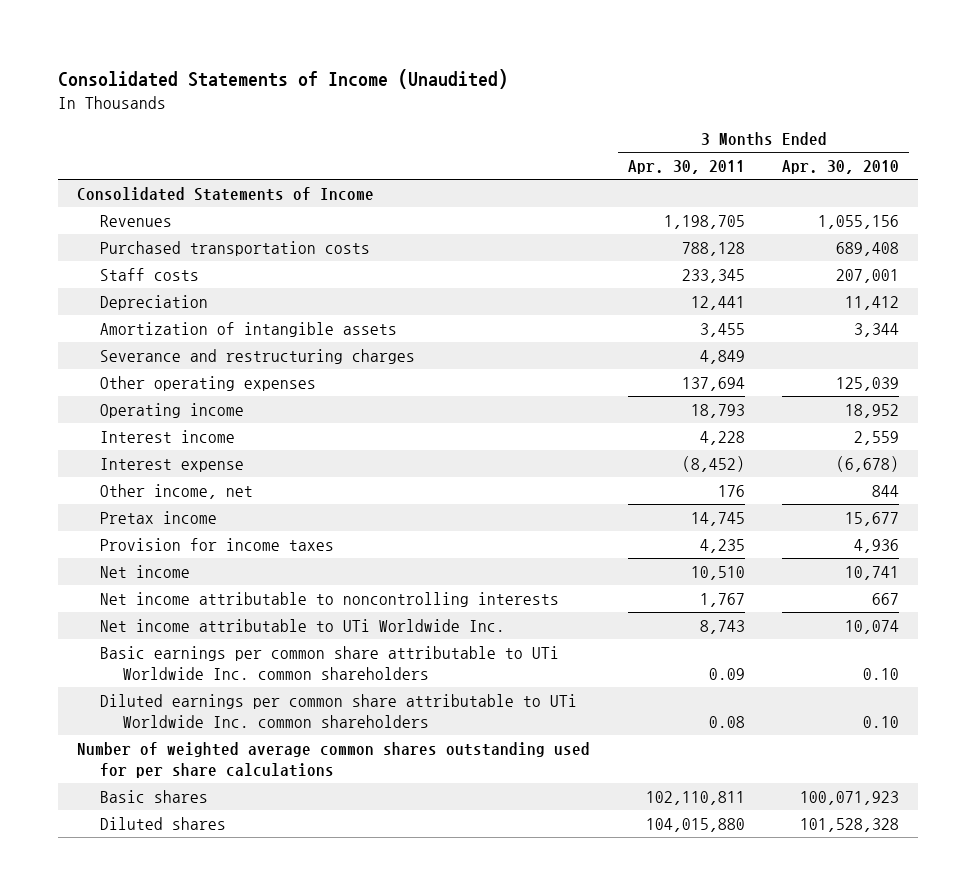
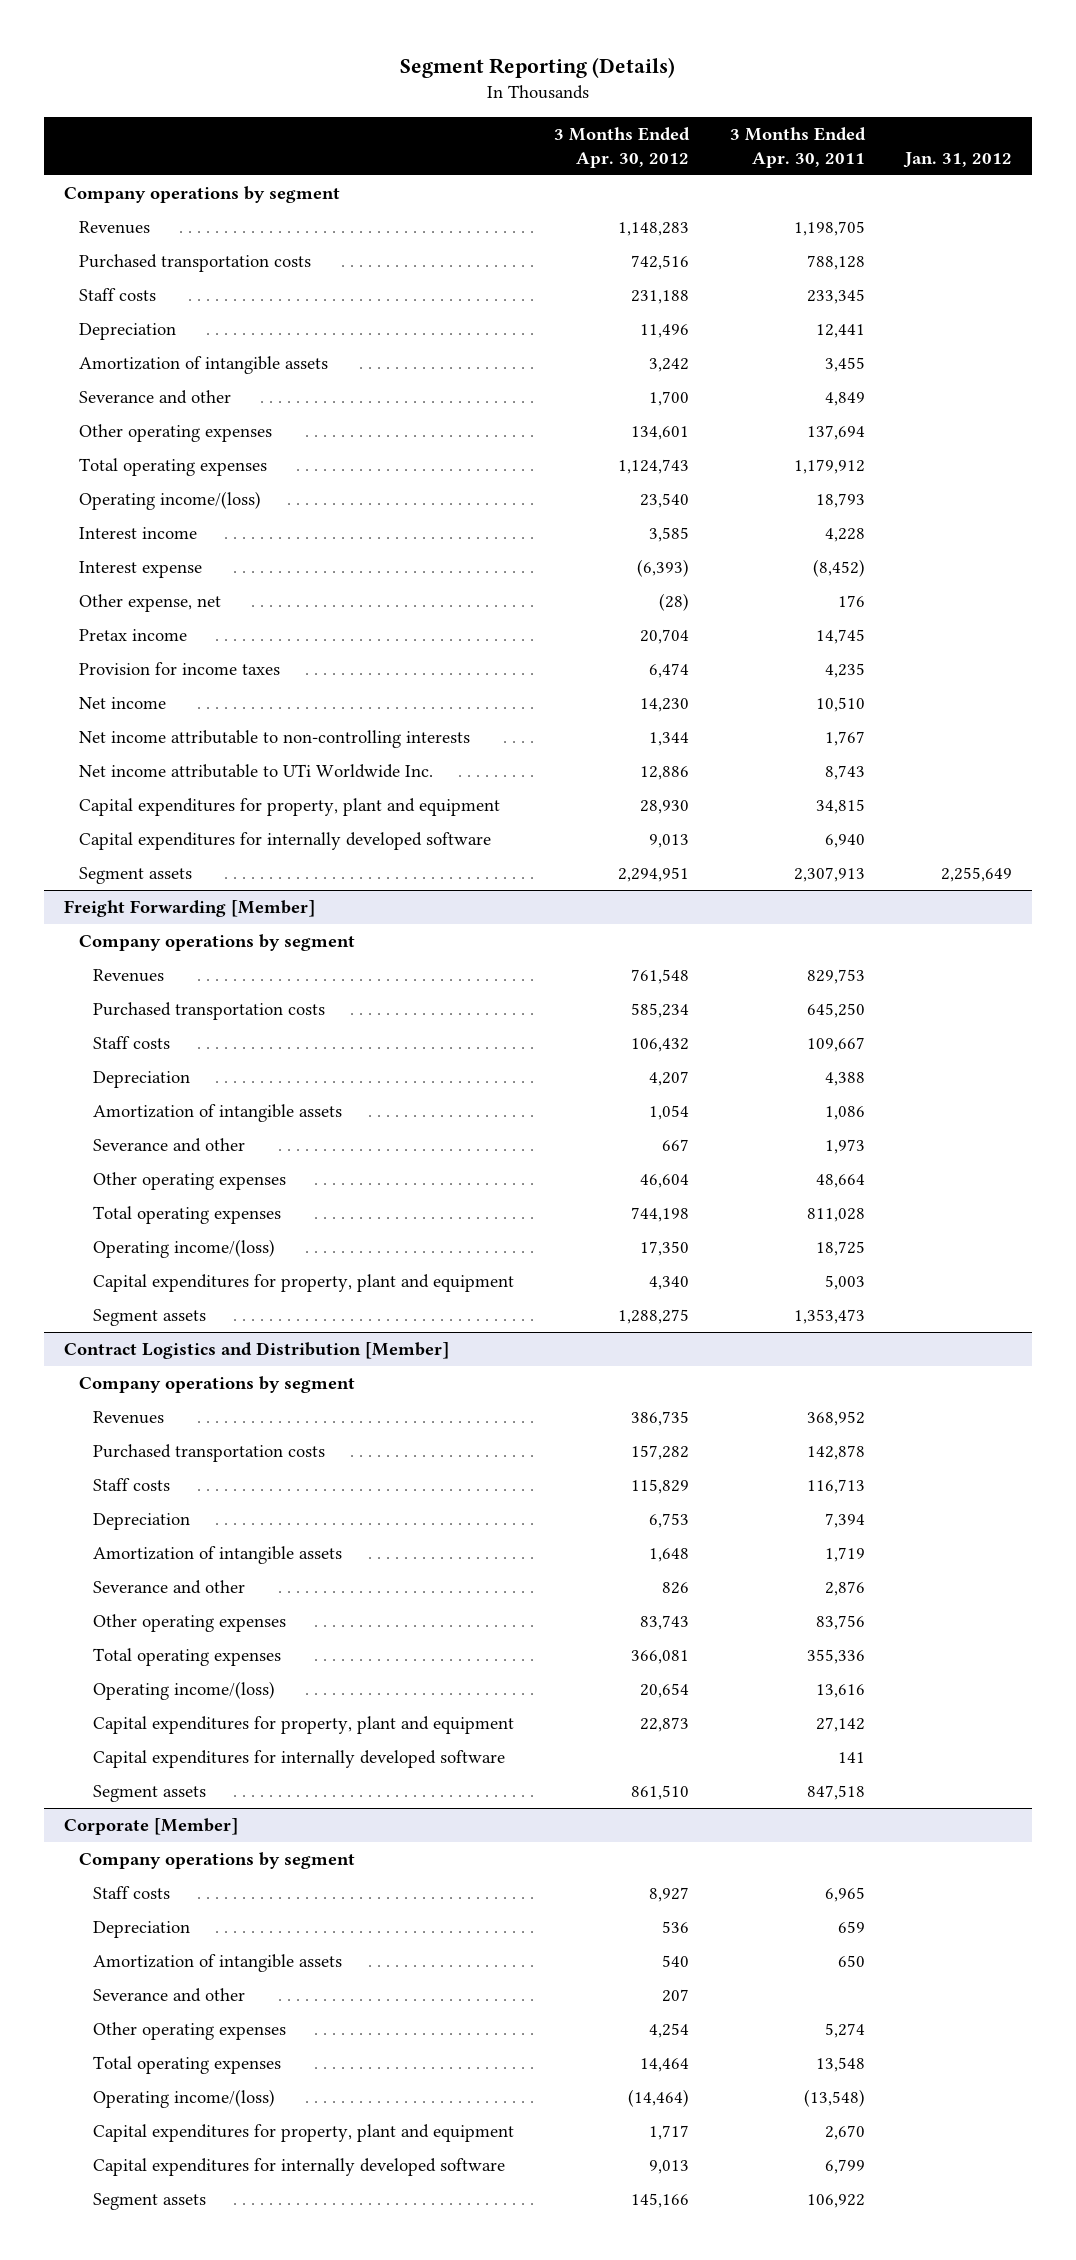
- Consolidated Statements of Income (Unaudited)
+ Segment Reporting (Details)
- | 3 Months Ended Apr. 30, 2011 | 3 Months Ended Apr. 30, 2010
+ | 3 Months Ended Apr. 30, 2012 | 3 Months Ended Apr. 30, 2011 | Jan. 31, 2012
- Consolidated Statements of Income
+ Company operations by segment
- Severance and restructuring charges | 4,849 |
+ Severance and other | 1,700 | 4,849 |
- Operating income | 18,793 | 18,952
+ Total operating expenses | 1,124,743 | 1,179,912 |
+ Operating income/(loss) | 23,540 | 18,793 |
- Other income, net | 176 | 844
+ Other expense, net | (28) | 176 |
- Net income attributable to noncontrolling interests | 1,767 | 667
+ Net income attributable to non-controlling interests | 1,344 | 1,767 |
- Basic earnings per common share attributable to UTi Worldwide Inc. common shareholders | 0.09 | 0.10
- Diluted earnings per common share attributable to UTi Worldwide Inc. common shareholders | 0.08 | 0.10
- Number of weighted average common shares outstanding used for per share calculations
- Basic shares | 102,110,811 | 100,071,923
- Diluted shares | 104,015,880 | 101,528,328
+ Capital expenditures for property, plant and equipment | 28,930 | 34,815 |
+ Capital expenditures for internally developed software | 9,013 | 6,940 |
+ Segment assets | 2,294,951 | 2,307,913 | 2,255,649
+ Freight Forwarding [Member]
+ Company operations by segment
+ Revenues | 761,548 | 829,753 |
+ Purchased transportation costs | 585,234 | 645,250 |
+ Staff costs | 106,432 | 109,667 |
+ Depreciation | 4,207 | 4,388 |
+ Amortization of intangible assets | 1,054 | 1,086 |
+ Severance and other | 667 | 1,973 |
+ Other operating expenses | 46,604 | 48,664 |
+ Total operating expenses | 744,198 | 811,028 |
+ Operating income/(loss) | 17,350 | 18,725 |
+ Capital expenditures for property, plant and equipment | 4,340 | 5,003 |
+ Segment assets | 1,288,275 | 1,353,473 |
+ Contract Logistics and Distribution [Member]
+ Company operations by segment
+ Revenues | 386,735 | 368,952 |
+ Purchased transportation costs | 157,282 | 142,878 |
+ Staff costs | 115,829 | 116,713 |
+ Depreciation | 6,753 | 7,394 |
+ Amortization of intangible assets | 1,648 | 1,719 |
+ Severance and other | 826 | 2,876 |
+ Other operating expenses | 83,743 | 83,756 |
+ Total operating expenses | 366,081 | 355,336 |
+ Operating income/(loss) | 20,654 | 13,616 |
+ Capital expenditures for property, plant and equipment | 22,873 | 27,142 |
+ Capital expenditures for internally developed software | | 141 |
+ Segment assets | 861,510 | 847,518 |
+ Corporate [Member]
+ Company operations by segment
+ Staff costs | 8,927 | 6,965 |
+ Depreciation | 536 | 659 |
+ Amortization of intangible assets | 540 | 650 |
+ Severance and other | 207 | |
+ Other operating expenses | 4,254 | 5,274 |
+ Total operating expenses | 14,464 | 13,548 |
+ Operating income/(loss) | (14,464) | (13,548) |
+ Capital expenditures for property, plant and equipment | 1,717 | 2,670 |
+ Capital expenditures for internally developed software | 9,013 | 6,799 |
+ Segment assets | 145,166 | 106,922 |

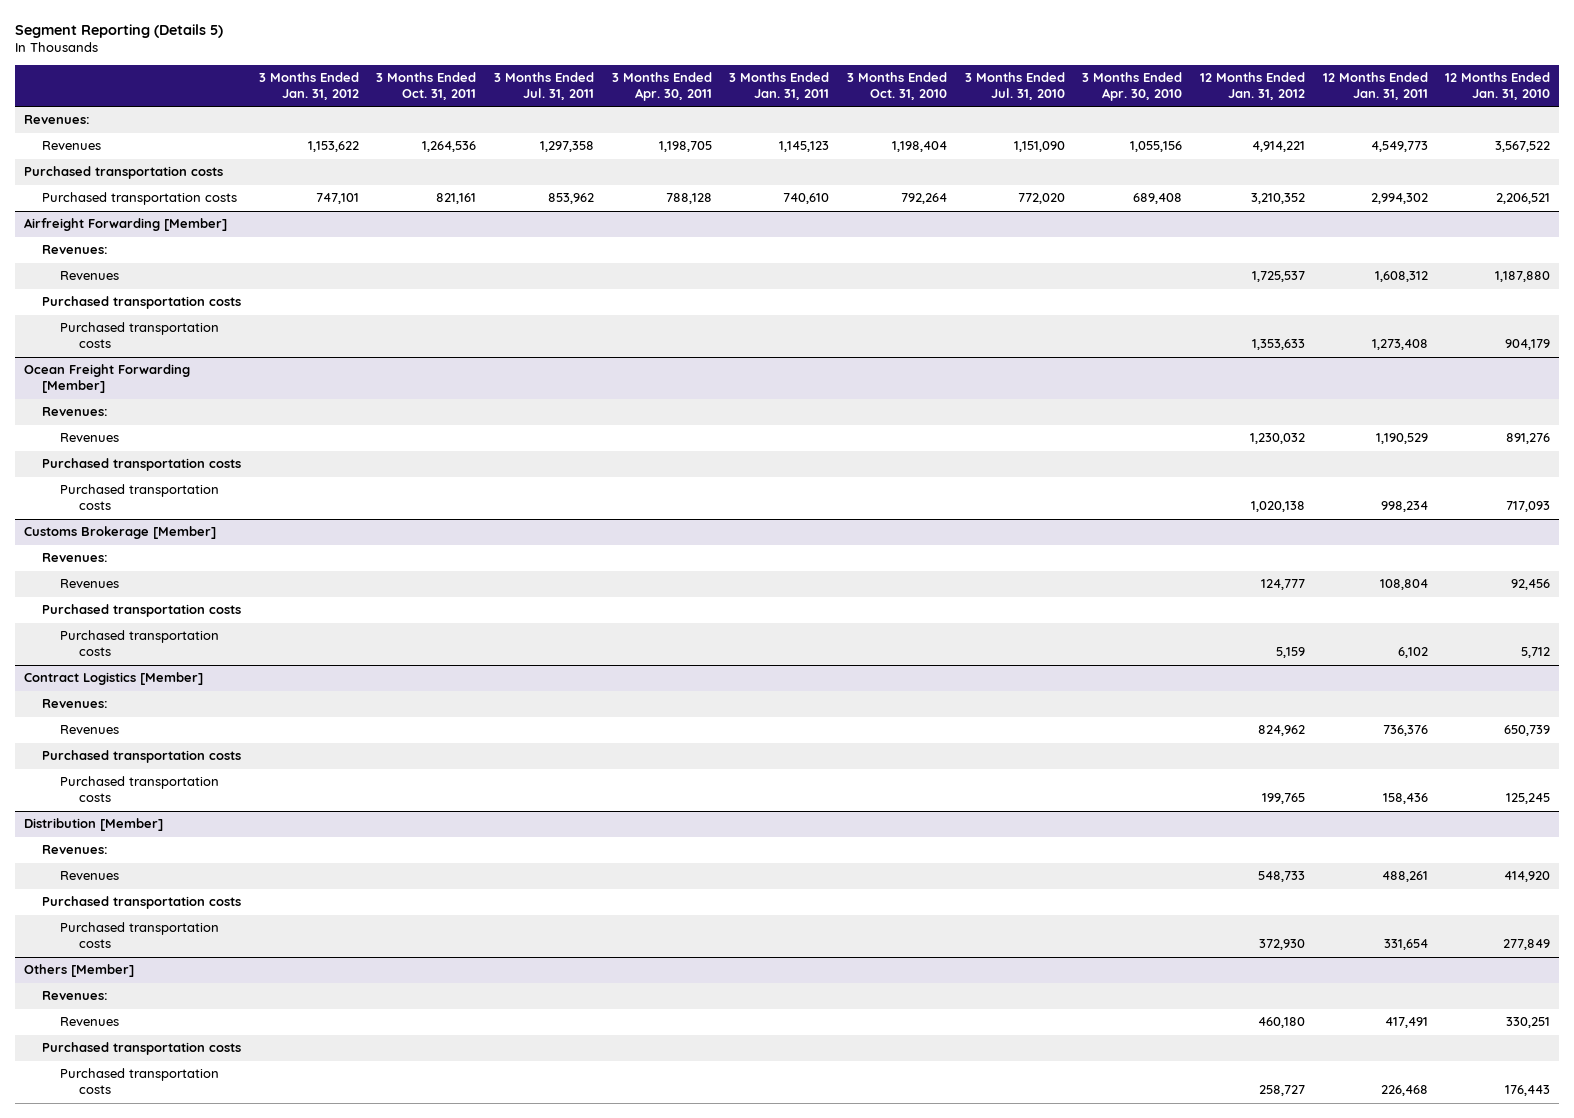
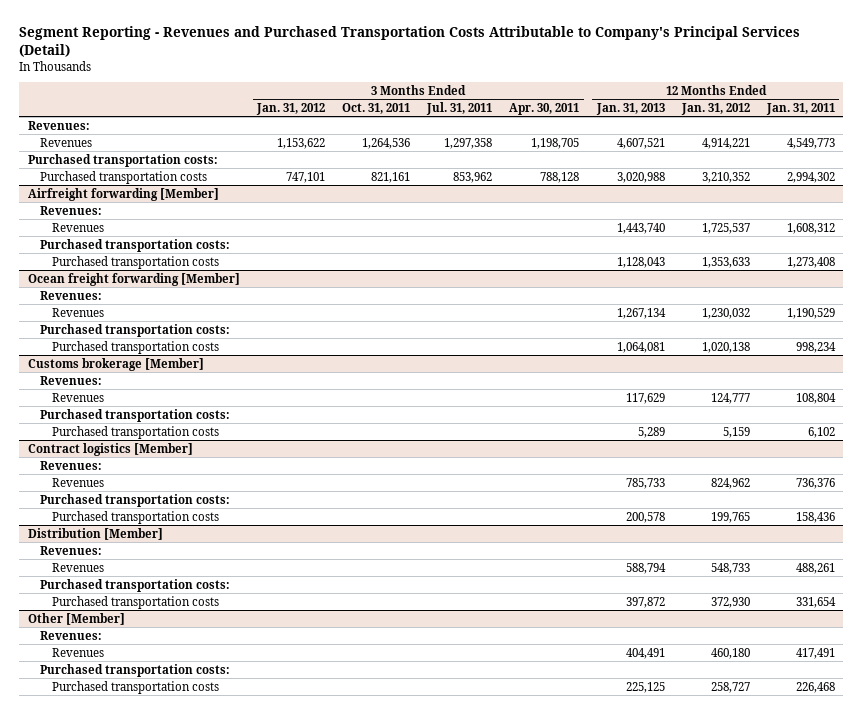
- Segment Reporting (Details 5)
+ Segment Reporting - Revenues and Purchased Transportation Costs Attributable to Company's Principal Services (Detail)
- | 3 Months Ended Jan. 31, 2012 | 3 Months Ended Oct. 31, 2011 | 3 Months Ended Jul. 31, 2011 | 3 Months Ended Apr. 30, 2011 | 3 Months Ended Jan. 31, 2011 | 3 Months Ended Oct. 31, 2010 | 3 Months Ended Jul. 31, 2010 | 3 Months Ended Apr. 30, 2010 | 12 Months Ended Jan. 31, 2012 | 12 Months Ended Jan. 31, 2011 | 12 Months Ended Jan. 31, 2010
+ | 3 Months Ended Jan. 31, 2012 | 3 Months Ended Oct. 31, 2011 | 3 Months Ended Jul. 31, 2011 | 3 Months Ended Apr. 30, 2011 | 12 Months Ended Jan. 31, 2013 | 12 Months Ended Jan. 31, 2012 | 12 Months Ended Jan. 31, 2011
- Purchased transportation costs
+ Purchased transportation costs:
- Airfreight Forwarding [Member]
+ Airfreight forwarding [Member]
- Purchased transportation costs
+ Purchased transportation costs:
- Ocean Freight Forwarding [Member]
+ Ocean freight forwarding [Member]
- Purchased transportation costs
+ Purchased transportation costs:
- Customs Brokerage [Member]
+ Customs brokerage [Member]
- Purchased transportation costs
+ Purchased transportation costs:
- Contract Logistics [Member]
+ Contract logistics [Member]
- Purchased transportation costs
+ Purchased transportation costs:
@ Distribution [Member]
- Purchased transportation costs
+ Purchased transportation costs:
- Others [Member]
+ Other [Member]
- Purchased transportation costs
+ Purchased transportation costs:

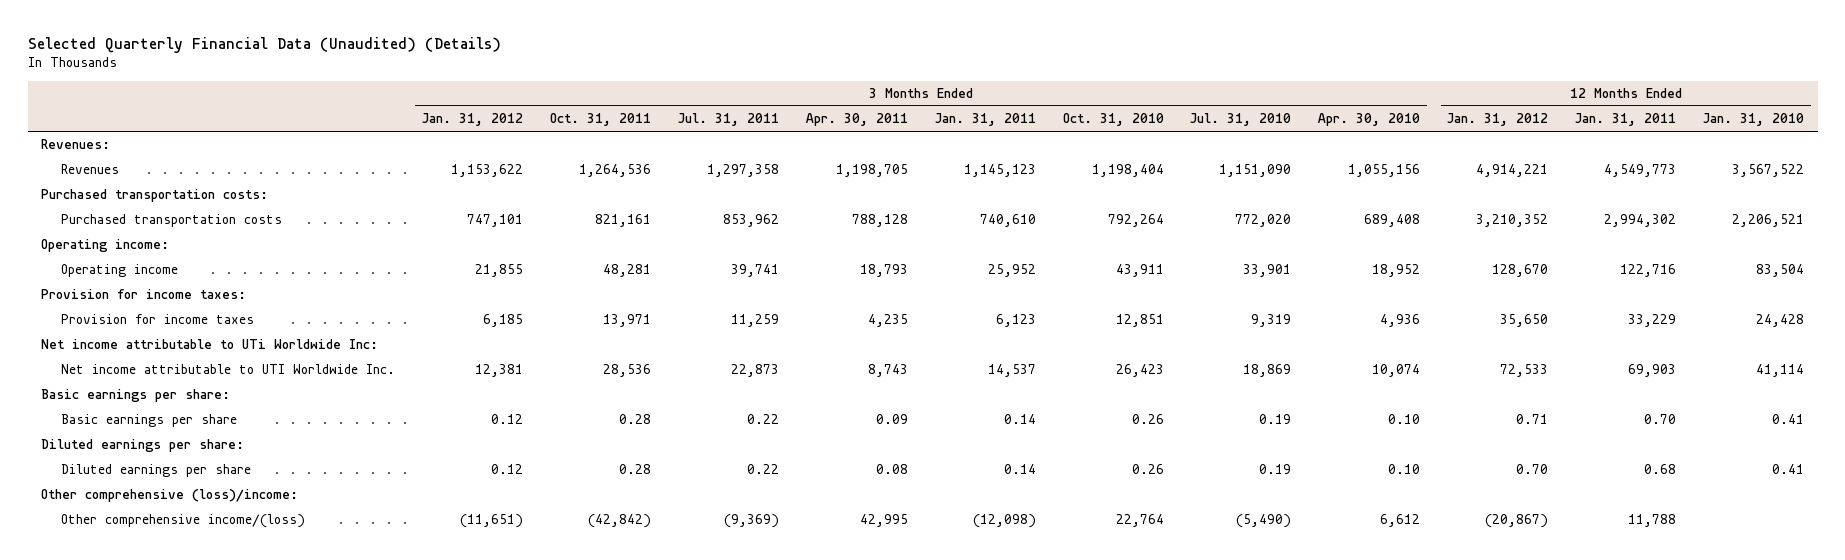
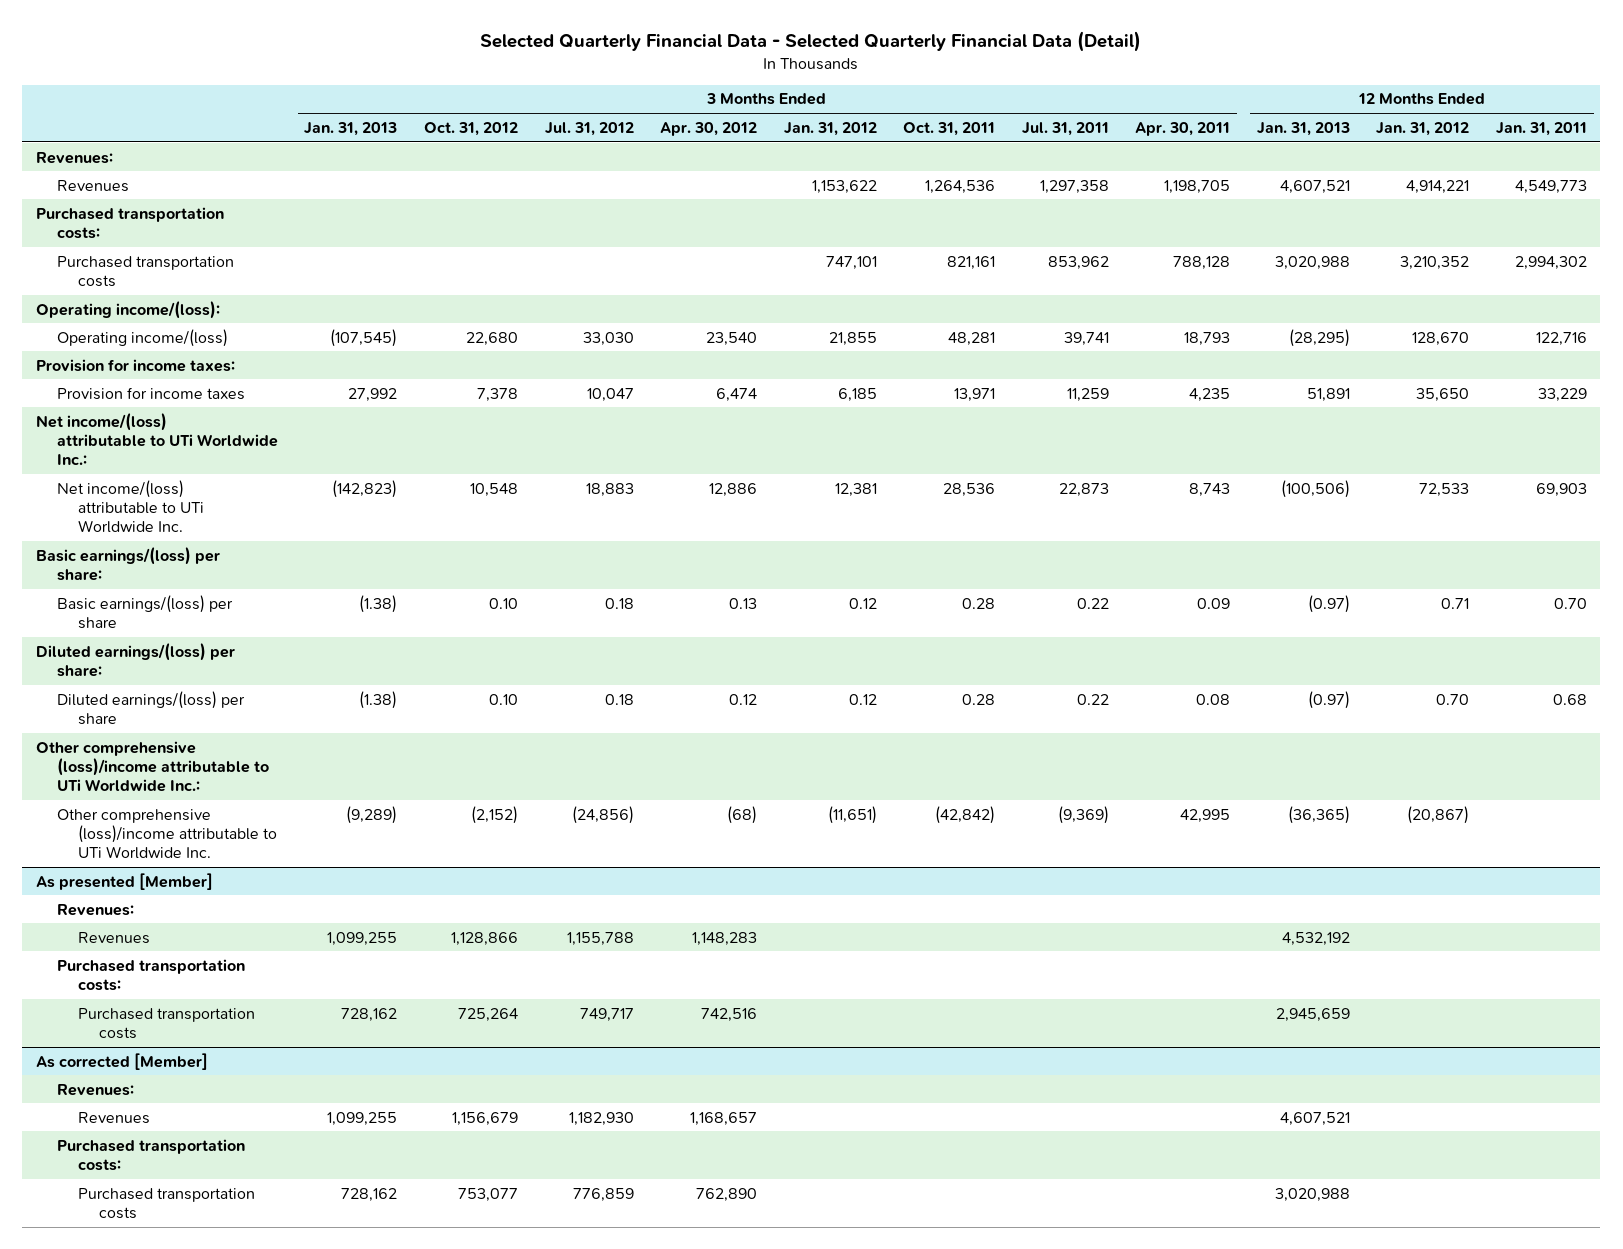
- Selected Quarterly Financial Data (Unaudited) (Details)
+ Selected Quarterly Financial Data - Selected Quarterly Financial Data (Detail)
- | 3 Months Ended Jan. 31, 2012 | 3 Months Ended Oct. 31, 2011 | 3 Months Ended Jul. 31, 2011 | 3 Months Ended Apr. 30, 2011 | 3 Months Ended Jan. 31, 2011 | 3 Months Ended Oct. 31, 2010 | 3 Months Ended Jul. 31, 2010 | 3 Months Ended Apr. 30, 2010 | 12 Months Ended Jan. 31, 2012 | 12 Months Ended Jan. 31, 2011 | 12 Months Ended Jan. 31, 2010
+ | 3 Months Ended Jan. 31, 2013 | 3 Months Ended Oct. 31, 2012 | 3 Months Ended Jul. 31, 2012 | 3 Months Ended Apr. 30, 2012 | 3 Months Ended Jan. 31, 2012 | 3 Months Ended Oct. 31, 2011 | 3 Months Ended Jul. 31, 2011 | 3 Months Ended Apr. 30, 2011 | 12 Months Ended Jan. 31, 2013 | 12 Months Ended Jan. 31, 2012 | 12 Months Ended Jan. 31, 2011
- Operating income:
- Operating income | 21,855 | 48,281 | 39,741 | 18,793 | 25,952 | 43,911 | 33,901 | 18,952 | 128,670 | 122,716 | 83,504
+ Operating income/(loss):
+ Operating income/(loss) | (107,545) | 22,680 | 33,030 | 23,540 | 21,855 | 48,281 | 39,741 | 18,793 | (28,295) | 128,670 | 122,716
- Net income attributable to UTi Worldwide Inc:
- Net income attributable to UTI Worldwide Inc. | 12,381 | 28,536 | 22,873 | 8,743 | 14,537 | 26,423 | 18,869 | 10,074 | 72,533 | 69,903 | 41,114
- Basic earnings per share:
- Basic earnings per share | 0.12 | 0.28 | 0.22 | 0.09 | 0.14 | 0.26 | 0.19 | 0.10 | 0.71 | 0.70 | 0.41
- Diluted earnings per share:
- Diluted earnings per share | 0.12 | 0.28 | 0.22 | 0.08 | 0.14 | 0.26 | 0.19 | 0.10 | 0.70 | 0.68 | 0.41
- Other comprehensive (loss)/income:
- Other comprehensive income/(loss) | (11,651) | (42,842) | (9,369) | 42,995 | (12,098) | 22,764 | (5,490) | 6,612 | (20,867) | 11,788 |
+ Net income/(loss) attributable to UTi Worldwide Inc.:
+ Net income/(loss) attributable to UTi Worldwide Inc. | (142,823) | 10,548 | 18,883 | 12,886 | 12,381 | 28,536 | 22,873 | 8,743 | (100,506) | 72,533 | 69,903
+ Basic earnings/(loss) per share:
+ Basic earnings/(loss) per share | (1.38) | 0.10 | 0.18 | 0.13 | 0.12 | 0.28 | 0.22 | 0.09 | (0.97) | 0.71 | 0.70
+ Diluted earnings/(loss) per share:
+ Diluted earnings/(loss) per share | (1.38) | 0.10 | 0.18 | 0.12 | 0.12 | 0.28 | 0.22 | 0.08 | (0.97) | 0.70 | 0.68
+ Other comprehensive (loss)/income attributable to UTi Worldwide Inc.:
+ Other comprehensive (loss)/income attributable to UTi Worldwide Inc. | (9,289) | (2,152) | (24,856) | (68) | (11,651) | (42,842) | (9,369) | 42,995 | (36,365) | (20,867) |
+ As presented [Member]
+ Revenues:
+ Revenues | 1,099,255 | 1,128,866 | 1,155,788 | 1,148,283 | | | | | 4,532,192 | |
+ Purchased transportation costs:
+ Purchased transportation costs | 728,162 | 725,264 | 749,717 | 742,516 | | | | | 2,945,659 | |
+ As corrected [Member]
+ Revenues:
+ Revenues | 1,099,255 | 1,156,679 | 1,182,930 | 1,168,657 | | | | | 4,607,521 | |
+ Purchased transportation costs:
+ Purchased transportation costs | 728,162 | 753,077 | 776,859 | 762,890 | | | | | 3,020,988 | |

